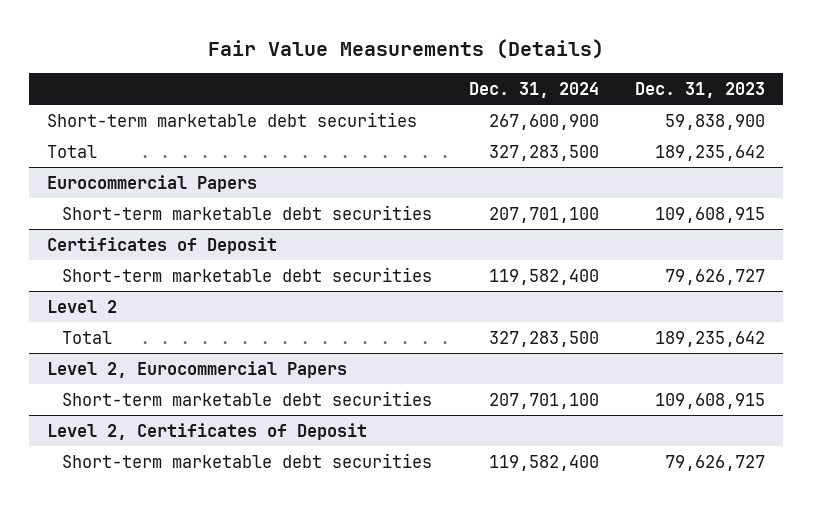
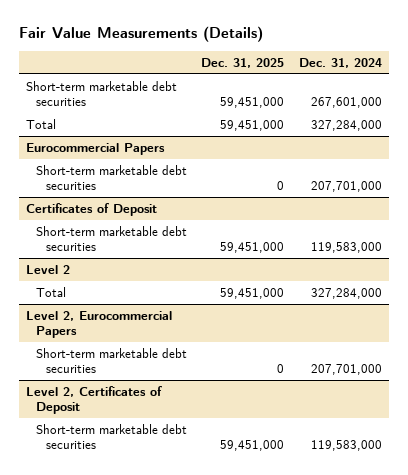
- | Dec. 31, 2024 | Dec. 31, 2023
+ | Dec. 31, 2025 | Dec. 31, 2024
- Short-term marketable debt securities | 267,600,900 | 59,838,900
- Total | 327,283,500 | 189,235,642
+ Short-term marketable debt securities | 59,451,000 | 267,601,000
+ Total | 59,451,000 | 327,284,000
@ Eurocommercial Papers
- Short-term marketable debt securities | 207,701,100 | 109,608,915
+ Short-term marketable debt securities | 0 | 207,701,000
@ Certificates of Deposit
- Short-term marketable debt securities | 119,582,400 | 79,626,727
+ Short-term marketable debt securities | 59,451,000 | 119,583,000
@ Level 2
- Total | 327,283,500 | 189,235,642
+ Total | 59,451,000 | 327,284,000
@ Level 2, Eurocommercial Papers
- Short-term marketable debt securities | 207,701,100 | 109,608,915
+ Short-term marketable debt securities | 0 | 207,701,000
@ Level 2, Certificates of Deposit
- Short-term marketable debt securities | 119,582,400 | 79,626,727
+ Short-term marketable debt securities | 59,451,000 | 119,583,000

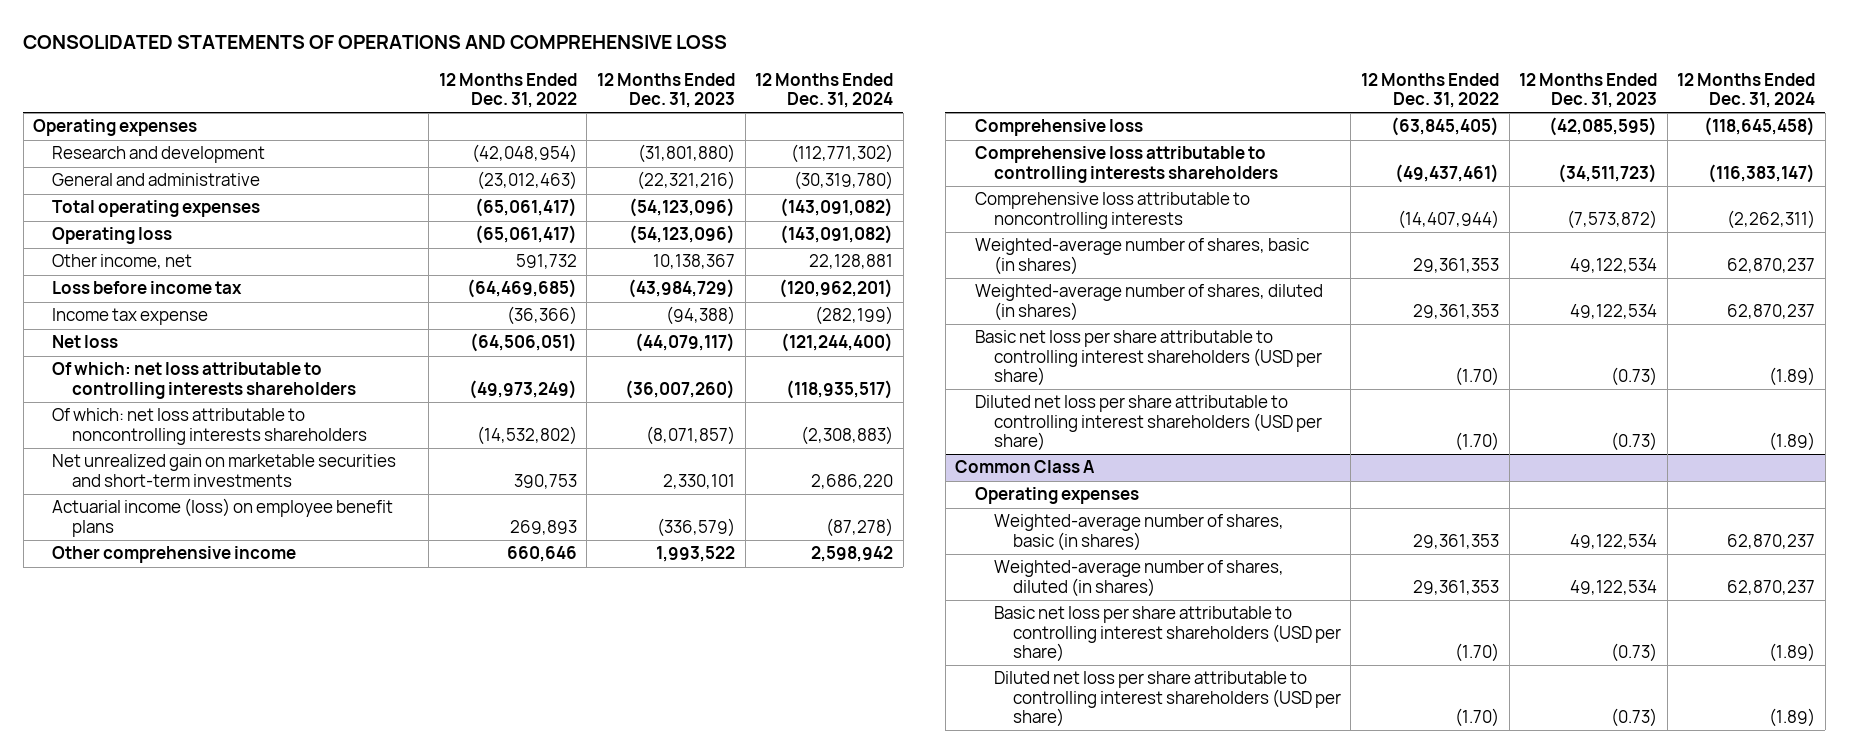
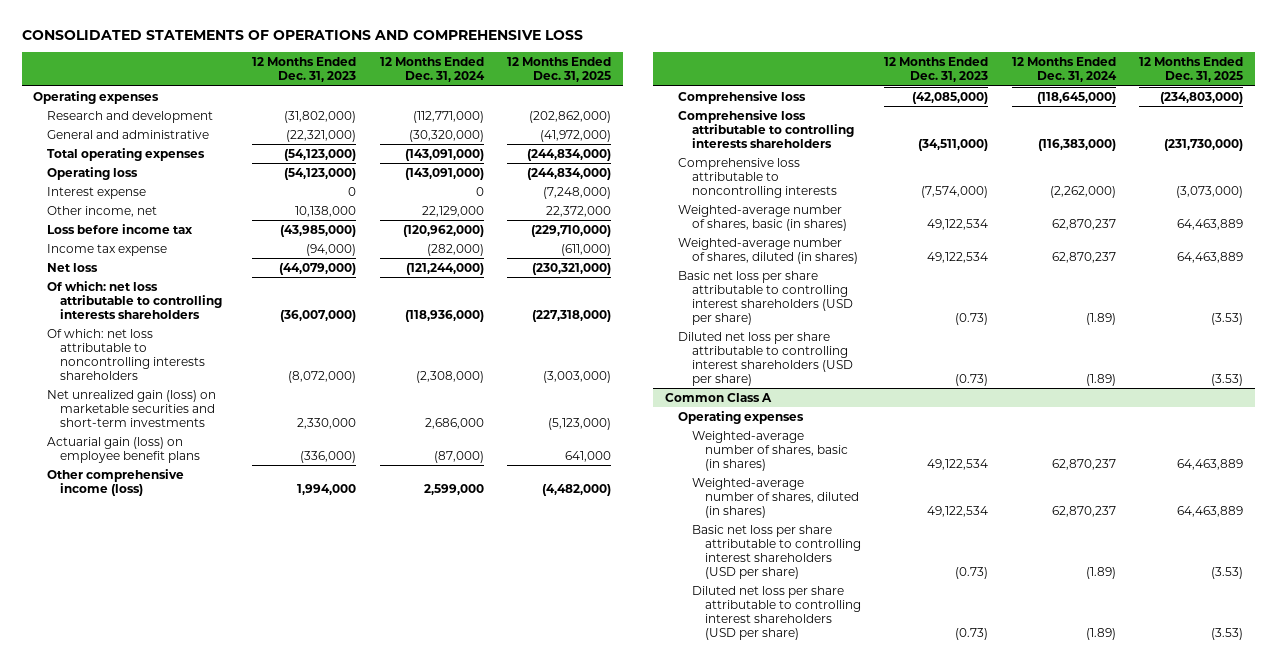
- | 12 Months Ended Dec. 31, 2022 | 12 Months Ended Dec. 31, 2023 | 12 Months Ended Dec. 31, 2024
+ | 12 Months Ended Dec. 31, 2023 | 12 Months Ended Dec. 31, 2024 | 12 Months Ended Dec. 31, 2025
- Research and development | (42,048,954) | (31,801,880) | (112,771,302)
- General and administrative | (23,012,463) | (22,321,216) | (30,319,780)
- Total operating expenses | (65,061,417) | (54,123,096) | (143,091,082)
- Operating loss | (65,061,417) | (54,123,096) | (143,091,082)
- Other income, net | 591,732 | 10,138,367 | 22,128,881
- Loss before income tax | (64,469,685) | (43,984,729) | (120,962,201)
- Income tax expense | (36,366) | (94,388) | (282,199)
- Net loss | (64,506,051) | (44,079,117) | (121,244,400)
- Of which: net loss attributable to controlling interests shareholders | (49,973,249) | (36,007,260) | (118,935,517)
- Of which: net loss attributable to noncontrolling interests shareholders | (14,532,802) | (8,071,857) | (2,308,883)
- Net unrealized gain on marketable securities and short-term investments | 390,753 | 2,330,101 | 2,686,220
- Actuarial income (loss) on employee benefit plans | 269,893 | (336,579) | (87,278)
- Other comprehensive income | 660,646 | 1,993,522 | 2,598,942
- Comprehensive loss | (63,845,405) | (42,085,595) | (118,645,458)
- Comprehensive loss attributable to controlling interests shareholders | (49,437,461) | (34,511,723) | (116,383,147)
- Comprehensive loss attributable to noncontrolling interests | (14,407,944) | (7,573,872) | (2,262,311)
+ Research and development | (31,802,000) | (112,771,000) | (202,862,000)
+ General and administrative | (22,321,000) | (30,320,000) | (41,972,000)
+ Total operating expenses | (54,123,000) | (143,091,000) | (244,834,000)
+ Operating loss | (54,123,000) | (143,091,000) | (244,834,000)
+ Interest expense | 0 | 0 | (7,248,000)
+ Other income, net | 10,138,000 | 22,129,000 | 22,372,000
+ Loss before income tax | (43,985,000) | (120,962,000) | (229,710,000)
+ Income tax expense | (94,000) | (282,000) | (611,000)
+ Net loss | (44,079,000) | (121,244,000) | (230,321,000)
+ Of which: net loss attributable to controlling interests shareholders | (36,007,000) | (118,936,000) | (227,318,000)
+ Of which: net loss attributable to noncontrolling interests shareholders | (8,072,000) | (2,308,000) | (3,003,000)
+ Net unrealized gain (loss) on marketable securities and short-term investments | 2,330,000 | 2,686,000 | (5,123,000)
+ Actuarial gain (loss) on employee benefit plans | (336,000) | (87,000) | 641,000
+ Other comprehensive income (loss) | 1,994,000 | 2,599,000 | (4,482,000)
+ Comprehensive loss | (42,085,000) | (118,645,000) | (234,803,000)
+ Comprehensive loss attributable to controlling interests shareholders | (34,511,000) | (116,383,000) | (231,730,000)
+ Comprehensive loss attributable to noncontrolling interests | (7,574,000) | (2,262,000) | (3,073,000)

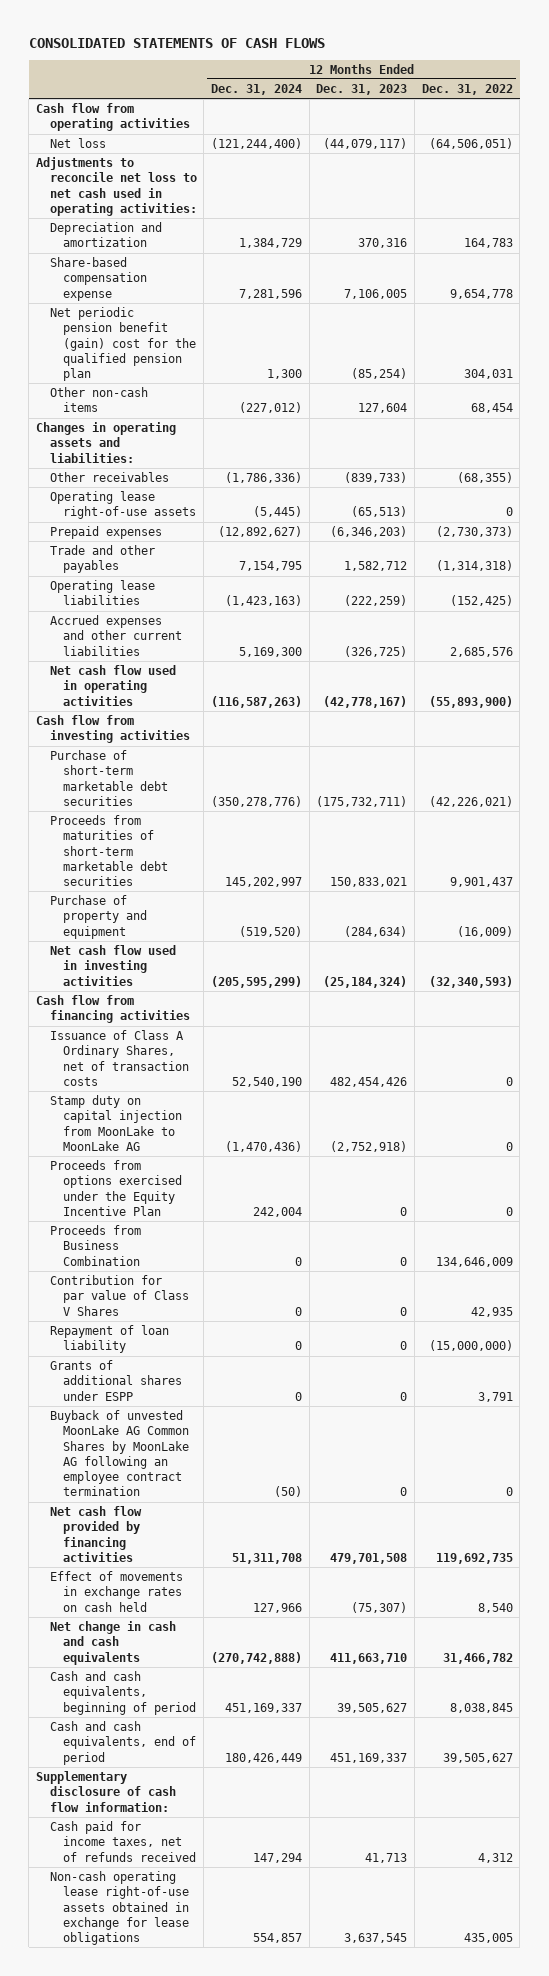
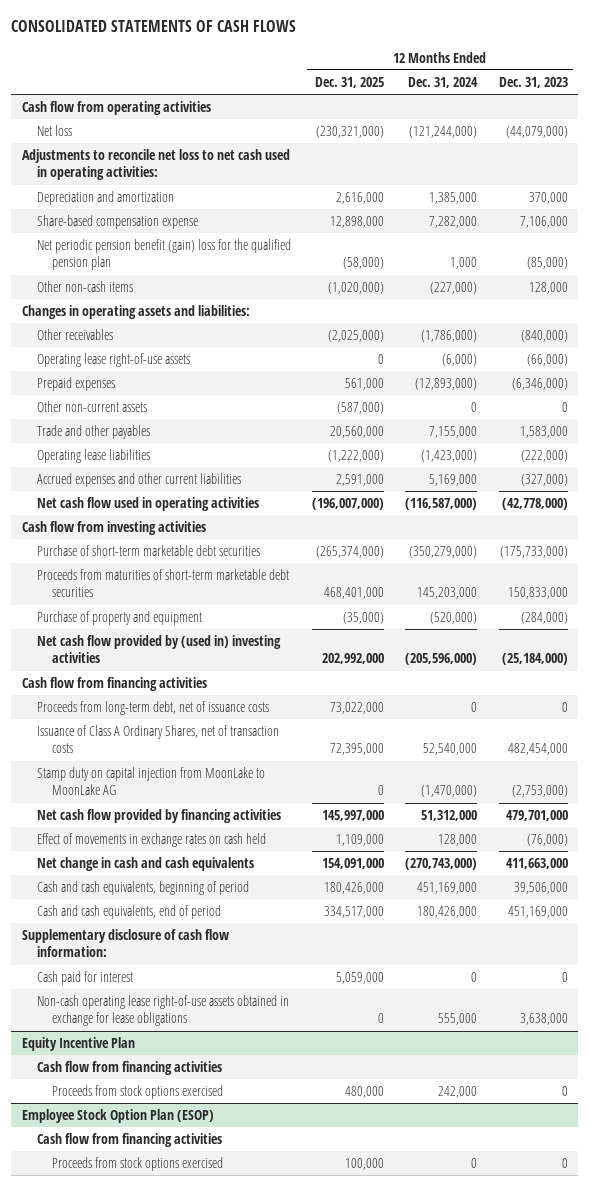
- | 12 Months Ended Dec. 31, 2024 | 12 Months Ended Dec. 31, 2023 | 12 Months Ended Dec. 31, 2022
+ | 12 Months Ended Dec. 31, 2025 | 12 Months Ended Dec. 31, 2024 | 12 Months Ended Dec. 31, 2023
- Net loss | (121,244,400) | (44,079,117) | (64,506,051)
+ Net loss | (230,321,000) | (121,244,000) | (44,079,000)
- Depreciation and amortization | 1,384,729 | 370,316 | 164,783
- Share-based compensation expense | 7,281,596 | 7,106,005 | 9,654,778
- Net periodic pension benefit (gain) cost for the qualified pension plan | 1,300 | (85,254) | 304,031
- Other non-cash items | (227,012) | 127,604 | 68,454
+ Depreciation and amortization | 2,616,000 | 1,385,000 | 370,000
+ Share-based compensation expense | 12,898,000 | 7,282,000 | 7,106,000
+ Net periodic pension benefit (gain) loss for the qualified pension plan | (58,000) | 1,000 | (85,000)
+ Other non-cash items | (1,020,000) | (227,000) | 128,000
- Other receivables | (1,786,336) | (839,733) | (68,355)
- Operating lease right-of-use assets | (5,445) | (65,513) | 0
- Prepaid expenses | (12,892,627) | (6,346,203) | (2,730,373)
- Trade and other payables | 7,154,795 | 1,582,712 | (1,314,318)
- Operating lease liabilities | (1,423,163) | (222,259) | (152,425)
- Accrued expenses and other current liabilities | 5,169,300 | (326,725) | 2,685,576
- Net cash flow used in operating activities | (116,587,263) | (42,778,167) | (55,893,900)
+ Other receivables | (2,025,000) | (1,786,000) | (840,000)
+ Operating lease right-of-use assets | 0 | (6,000) | (66,000)
+ Prepaid expenses | 561,000 | (12,893,000) | (6,346,000)
+ Other non-current assets | (587,000) | 0 | 0
+ Trade and other payables | 20,560,000 | 7,155,000 | 1,583,000
+ Operating lease liabilities | (1,222,000) | (1,423,000) | (222,000)
+ Accrued expenses and other current liabilities | 2,591,000 | 5,169,000 | (327,000)
+ Net cash flow used in operating activities | (196,007,000) | (116,587,000) | (42,778,000)
- Purchase of short-term marketable debt securities | (350,278,776) | (175,732,711) | (42,226,021)
- Proceeds from maturities of short-term marketable debt securities | 145,202,997 | 150,833,021 | 9,901,437
- Purchase of property and equipment | (519,520) | (284,634) | (16,009)
- Net cash flow used in investing activities | (205,595,299) | (25,184,324) | (32,340,593)
+ Purchase of short-term marketable debt securities | (265,374,000) | (350,279,000) | (175,733,000)
+ Proceeds from maturities of short-term marketable debt securities | 468,401,000 | 145,203,000 | 150,833,000
+ Purchase of property and equipment | (35,000) | (520,000) | (284,000)
+ Net cash flow provided by (used in) investing activities | 202,992,000 | (205,596,000) | (25,184,000)
- Issuance of Class A Ordinary Shares, net of transaction costs | 52,540,190 | 482,454,426 | 0
- Stamp duty on capital injection from MoonLake to MoonLake AG | (1,470,436) | (2,752,918) | 0
- Proceeds from options exercised under the Equity Incentive Plan | 242,004 | 0 | 0
- Proceeds from Business Combination | 0 | 0 | 134,646,009
- Contribution for par value of Class V Shares | 0 | 0 | 42,935
- Repayment of loan liability | 0 | 0 | (15,000,000)
- Grants of additional shares under ESPP | 0 | 0 | 3,791
- Buyback of unvested MoonLake AG Common Shares by MoonLake AG following an employee contract termination | (50) | 0 | 0
- Net cash flow provided by financing activities | 51,311,708 | 479,701,508 | 119,692,735
- Effect of movements in exchange rates on cash held | 127,966 | (75,307) | 8,540
- Net change in cash and cash equivalents | (270,742,888) | 411,663,710 | 31,466,782
- Cash and cash equivalents, beginning of period | 451,169,337 | 39,505,627 | 8,038,845
- Cash and cash equivalents, end of period | 180,426,449 | 451,169,337 | 39,505,627
+ Proceeds from long-term debt, net of issuance costs | 73,022,000 | 0 | 0
+ Issuance of Class A Ordinary Shares, net of transaction costs | 72,395,000 | 52,540,000 | 482,454,000
+ Stamp duty on capital injection from MoonLake to MoonLake AG | 0 | (1,470,000) | (2,753,000)
+ Net cash flow provided by financing activities | 145,997,000 | 51,312,000 | 479,701,000
+ Effect of movements in exchange rates on cash held | 1,109,000 | 128,000 | (76,000)
+ Net change in cash and cash equivalents | 154,091,000 | (270,743,000) | 411,663,000
+ Cash and cash equivalents, beginning of period | 180,426,000 | 451,169,000 | 39,506,000
+ Cash and cash equivalents, end of period | 334,517,000 | 180,426,000 | 451,169,000
- Cash paid for income taxes, net of refunds received | 147,294 | 41,713 | 4,312
- Non-cash operating lease right-of-use assets obtained in exchange for lease obligations | 554,857 | 3,637,545 | 435,005
+ Cash paid for interest | 5,059,000 | 0 | 0
+ Non-cash operating lease right-of-use assets obtained in exchange for lease obligations | 0 | 555,000 | 3,638,000
+ Equity Incentive Plan
+ Cash flow from financing activities
+ Proceeds from stock options exercised | 480,000 | 242,000 | 0
+ Employee Stock Option Plan (ESOP)
+ Cash flow from financing activities
+ Proceeds from stock options exercised | 100,000 | 0 | 0

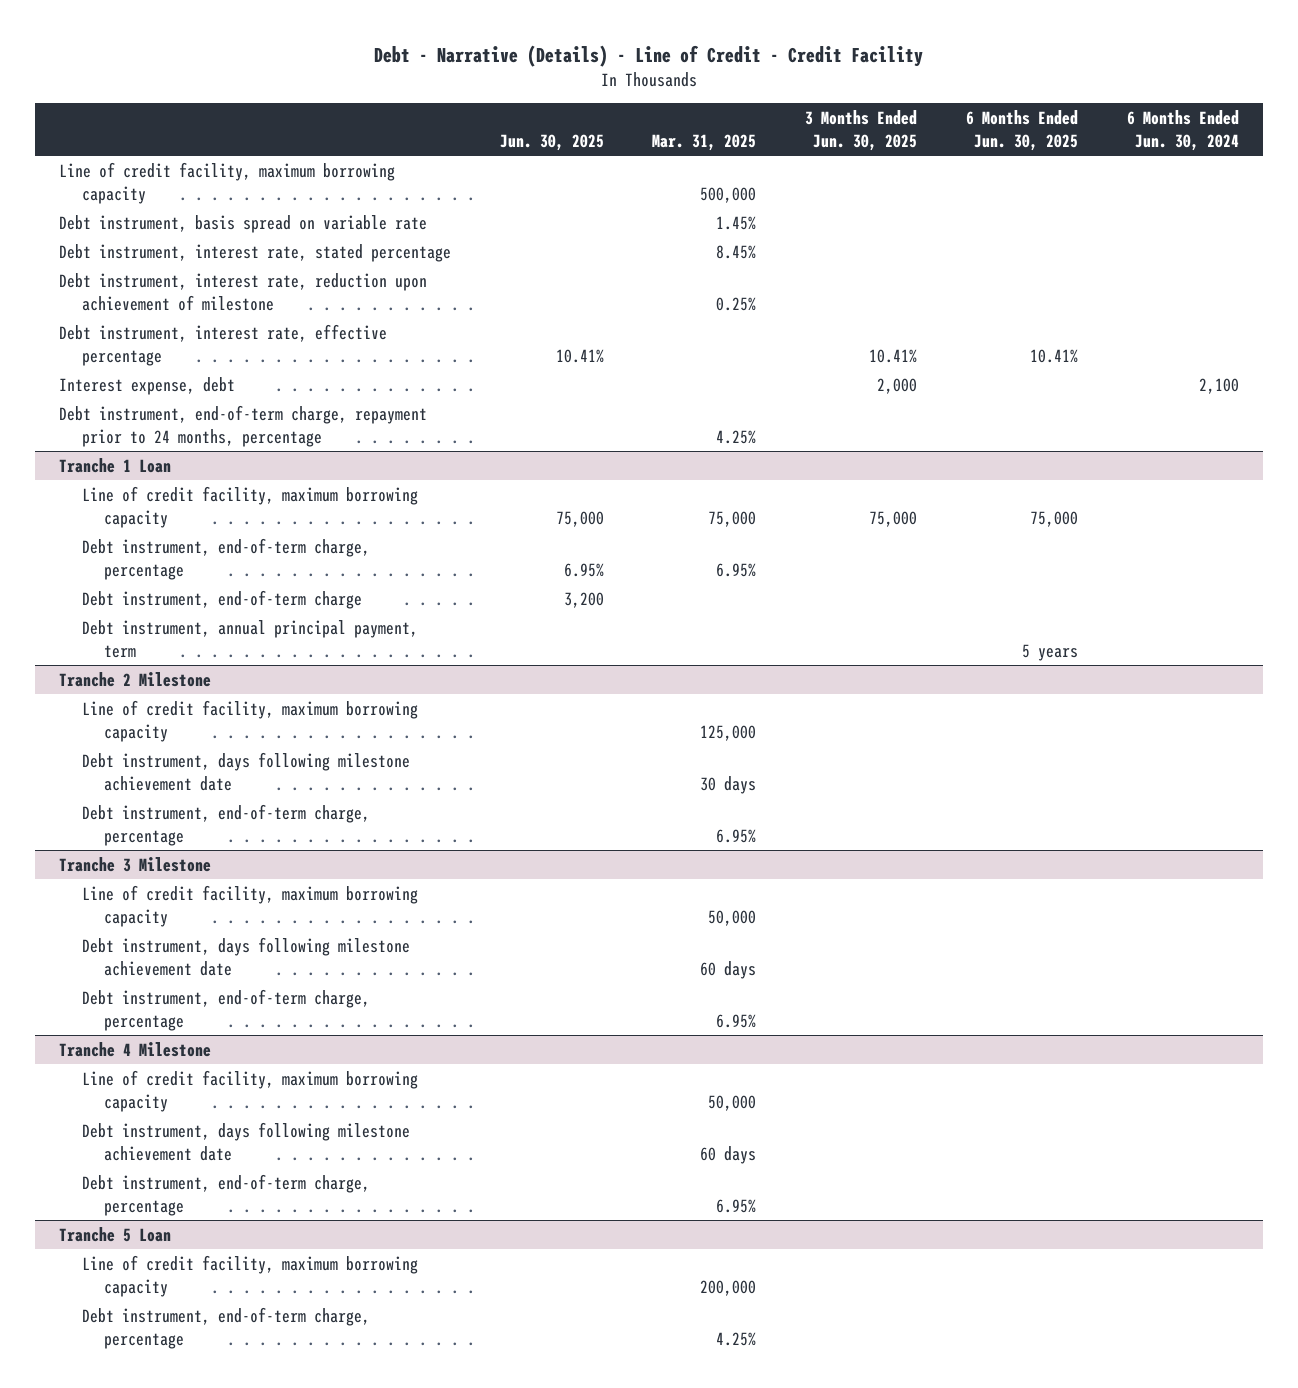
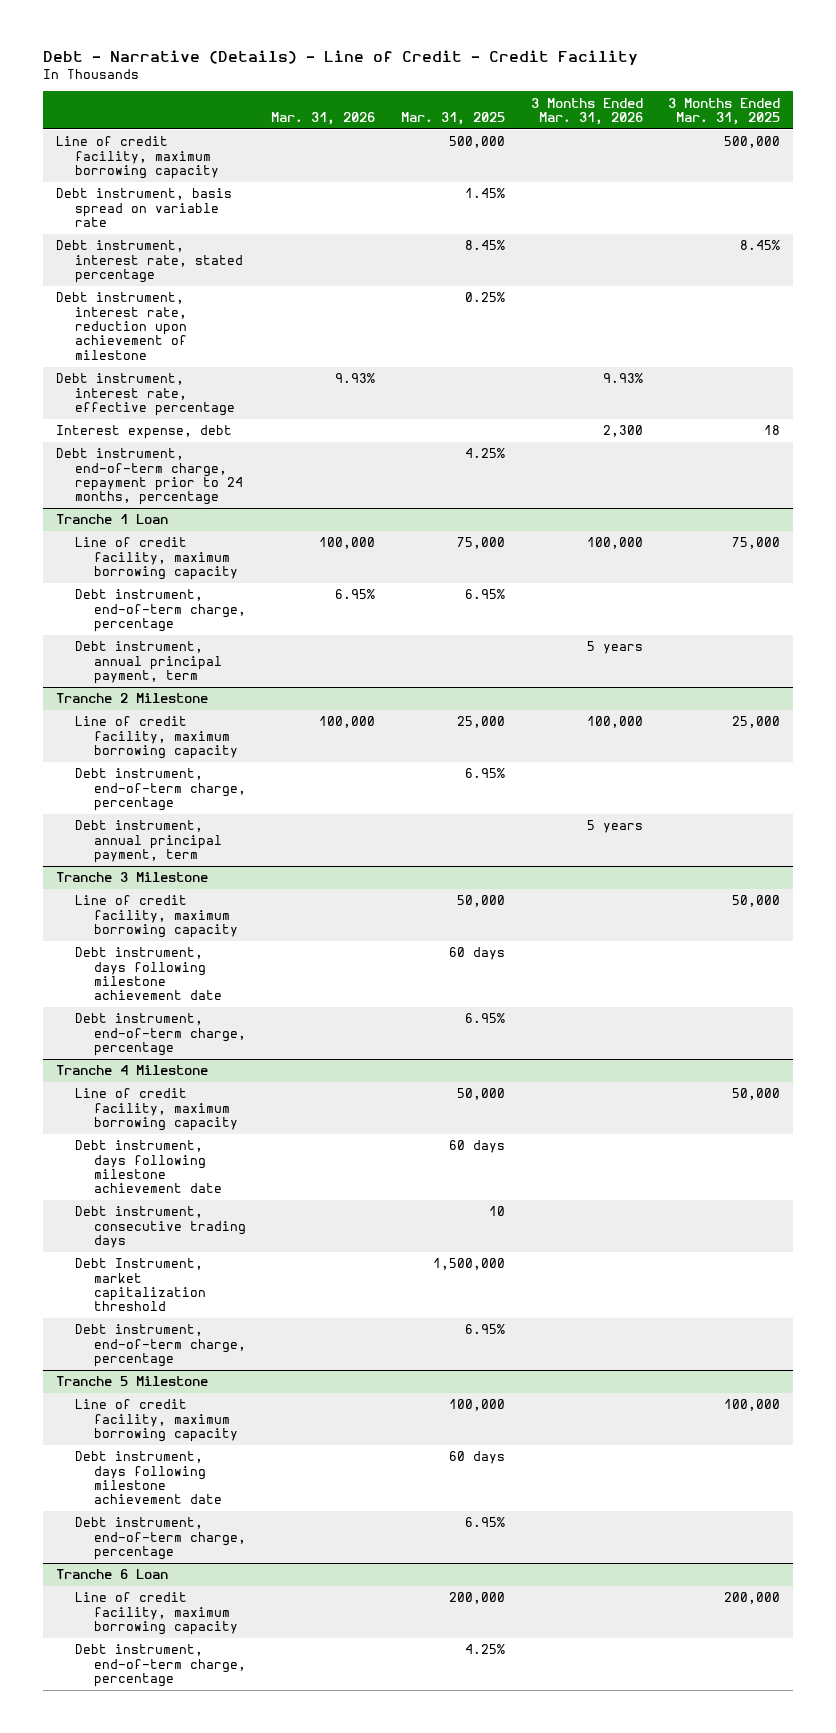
- | Jun. 30, 2025 | Mar. 31, 2025 | 3 Months Ended Jun. 30, 2025 | 6 Months Ended Jun. 30, 2025 | 6 Months Ended Jun. 30, 2024
+ | Mar. 31, 2026 | Mar. 31, 2025 | 3 Months Ended Mar. 31, 2026 | 3 Months Ended Mar. 31, 2025
@ Tranche 1 Loan
- Debt instrument, end-of-term charge | 3,200 | | | |
@ Tranche 2 Milestone
- Line of credit facility, maximum borrowing capacity | | 125,000 | | |
- Debt instrument, days following milestone achievement date | | 30 days | | |
+ Line of credit facility, maximum borrowing capacity | 100,000 | 25,000 | 100,000 | 25,000
+ Debt instrument, annual principal payment, term | | | 5 years |
@ Tranche 4 Milestone
+ Debt instrument, consecutive trading days | | 10 | |
+ Debt Instrument, market capitalization threshold | | 1,500,000 | |
- Tranche 5 Loan
+ Tranche 5 Milestone
+ Line of credit facility, maximum borrowing capacity | | 100,000 | | 100,000
+ Debt instrument, days following milestone achievement date | | 60 days | |
+ Debt instrument, end-of-term charge, percentage | | 6.95% | |
+ Tranche 6 Loan

